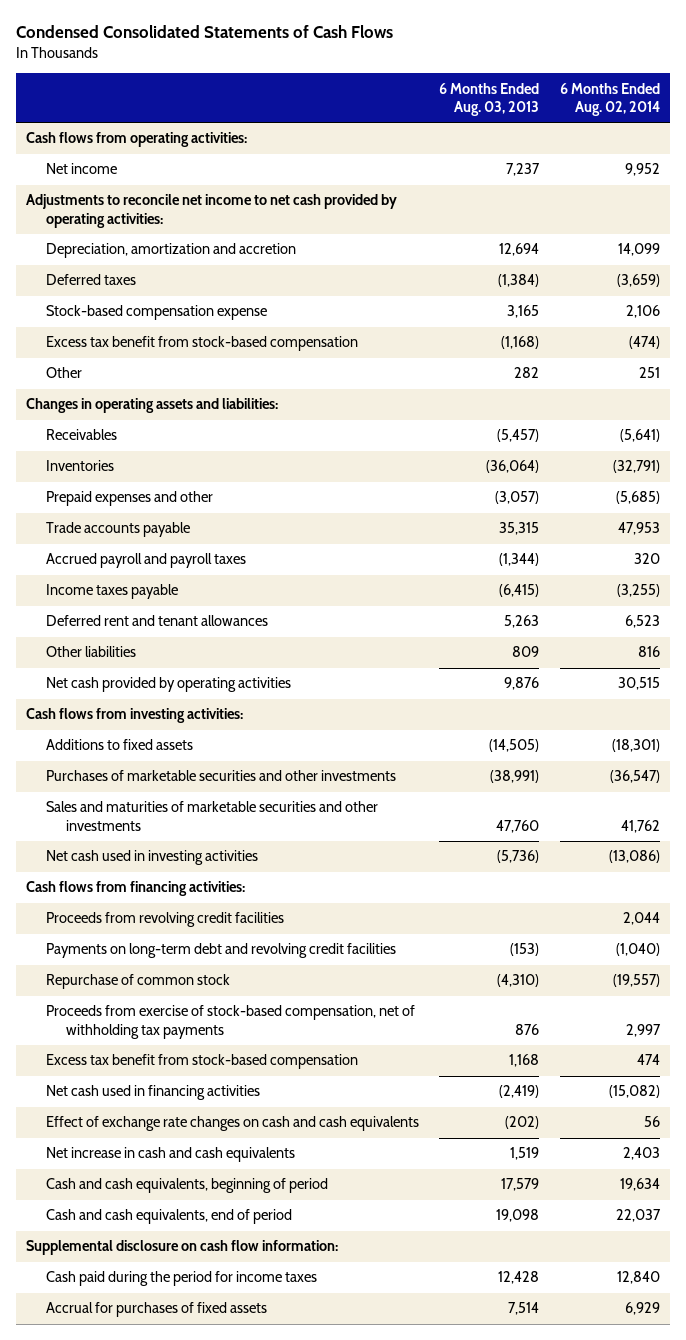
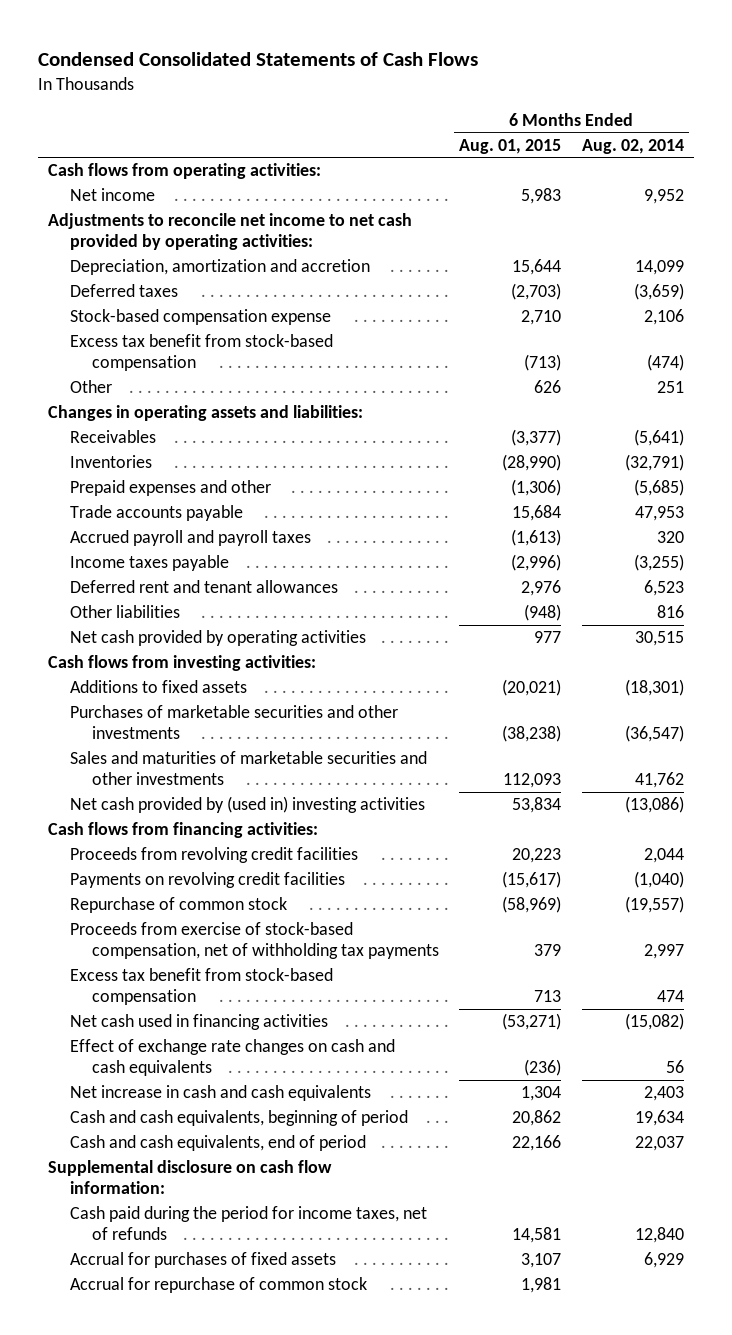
- | 6 Months Ended Aug. 03, 2013 | 6 Months Ended Aug. 02, 2014
+ | 6 Months Ended Aug. 01, 2015 | 6 Months Ended Aug. 02, 2014
- Net cash used in investing activities | (5,736) | (13,086)
+ Net cash provided by (used in) investing activities | 53,834 | (13,086)
- Payments on long-term debt and revolving credit facilities | (153) | (1,040)
+ Payments on revolving credit facilities | (15,617) | (1,040)
- Cash paid during the period for income taxes | 12,428 | 12,840
+ Cash paid during the period for income taxes, net of refunds | 14,581 | 12,840
+ Accrual for repurchase of common stock | 1,981 |

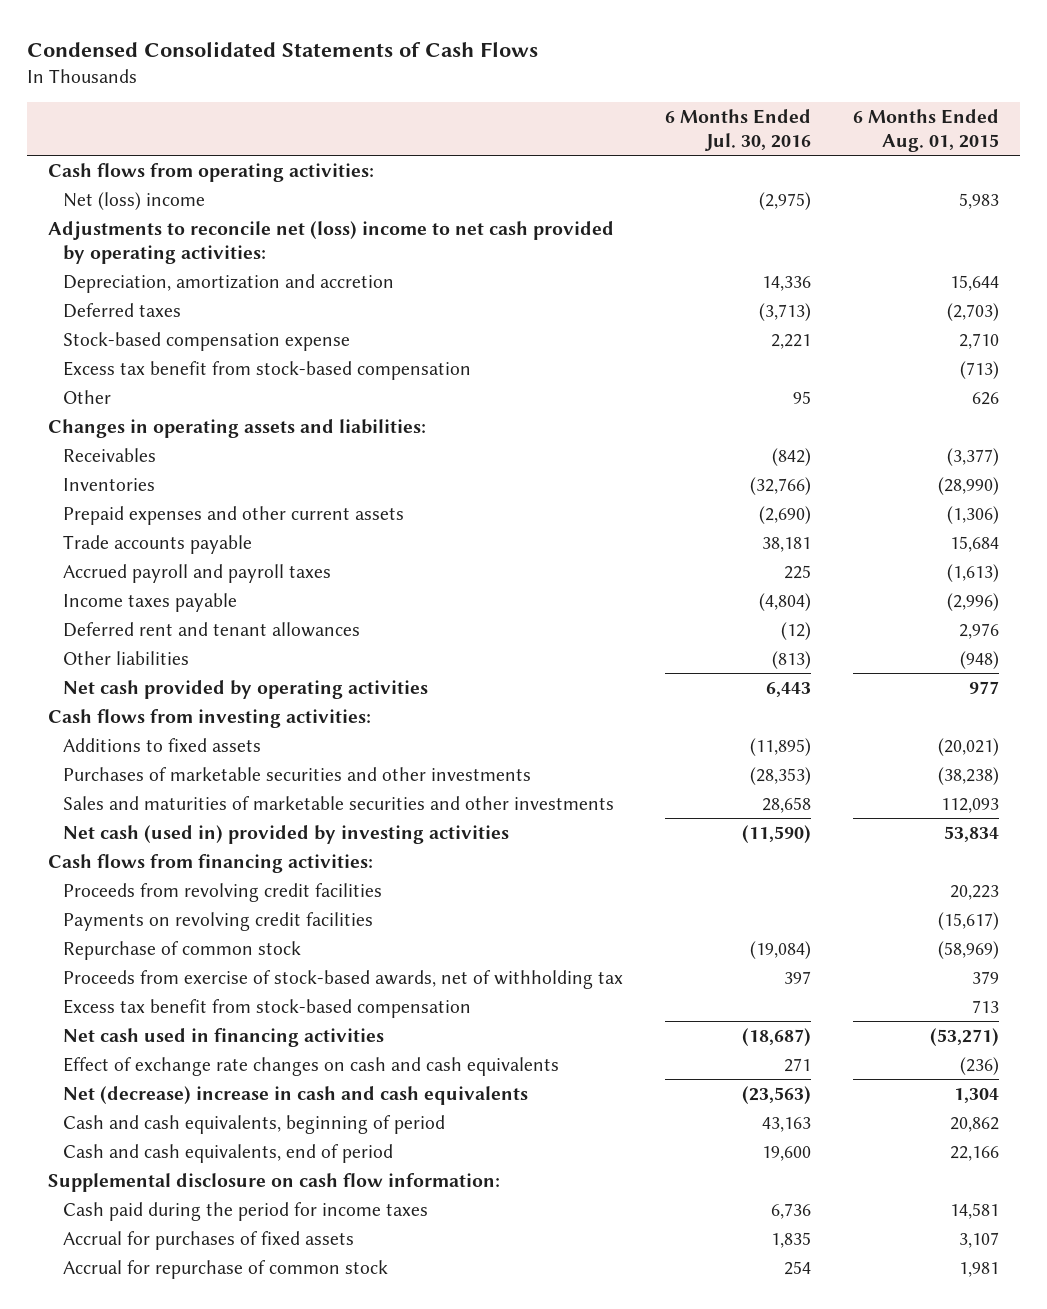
- | 6 Months Ended Aug. 01, 2015 | 6 Months Ended Aug. 02, 2014
+ | 6 Months Ended Jul. 30, 2016 | 6 Months Ended Aug. 01, 2015
- Net income | 5,983 | 9,952
- Adjustments to reconcile net income to net cash provided by operating activities:
+ Net (loss) income | (2,975) | 5,983
+ Adjustments to reconcile net (loss) income to net cash provided by operating activities:
- Prepaid expenses and other | (1,306) | (5,685)
+ Prepaid expenses and other current assets | (2,690) | (1,306)
- Net cash provided by (used in) investing activities | 53,834 | (13,086)
+ Net cash (used in) provided by investing activities | (11,590) | 53,834
- Proceeds from exercise of stock-based compensation, net of withholding tax payments | 379 | 2,997
+ Proceeds from exercise of stock-based awards, net of withholding tax | 397 | 379
- Net increase in cash and cash equivalents | 1,304 | 2,403
+ Net (decrease) increase in cash and cash equivalents | (23,563) | 1,304
- Cash paid during the period for income taxes, net of refunds | 14,581 | 12,840
+ Cash paid during the period for income taxes | 6,736 | 14,581

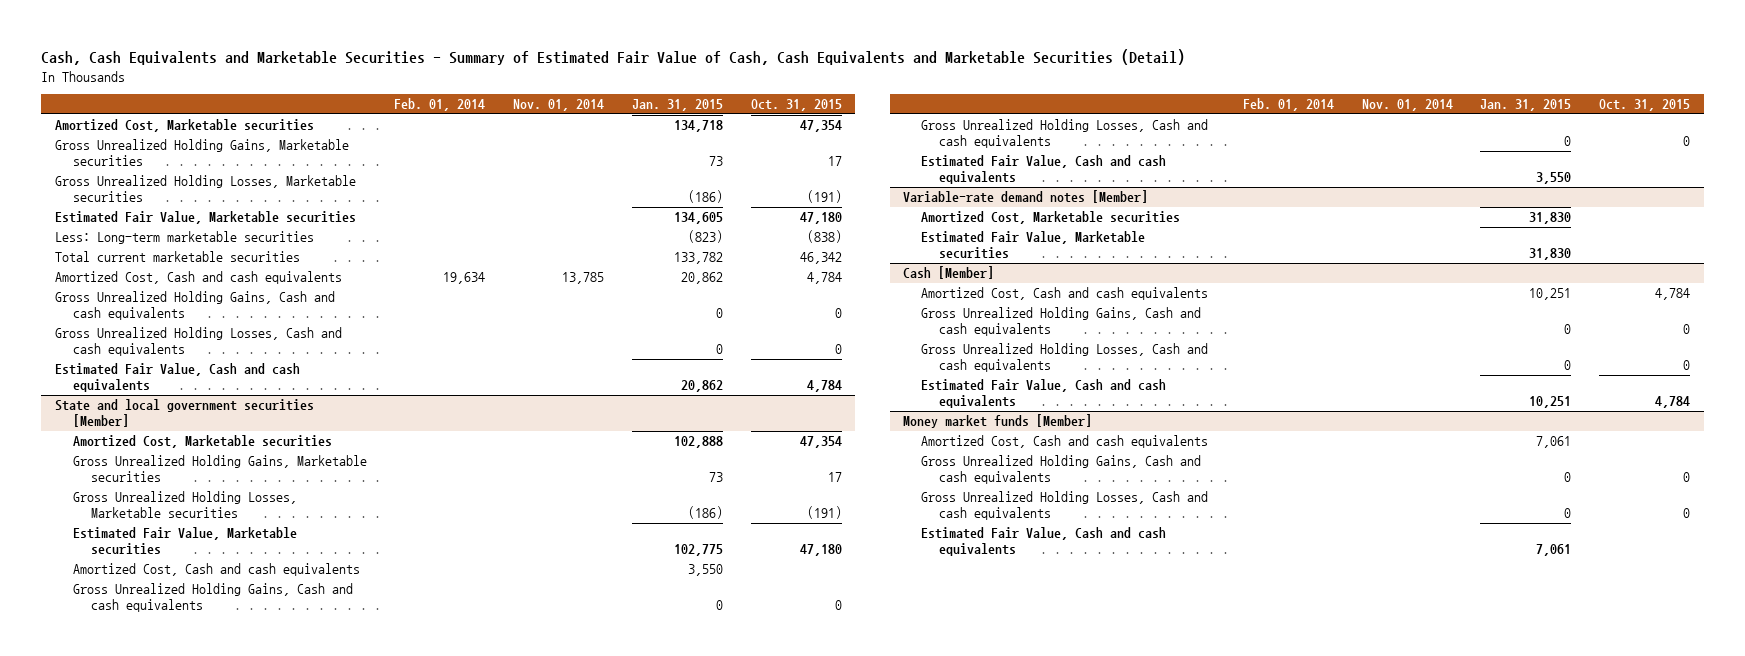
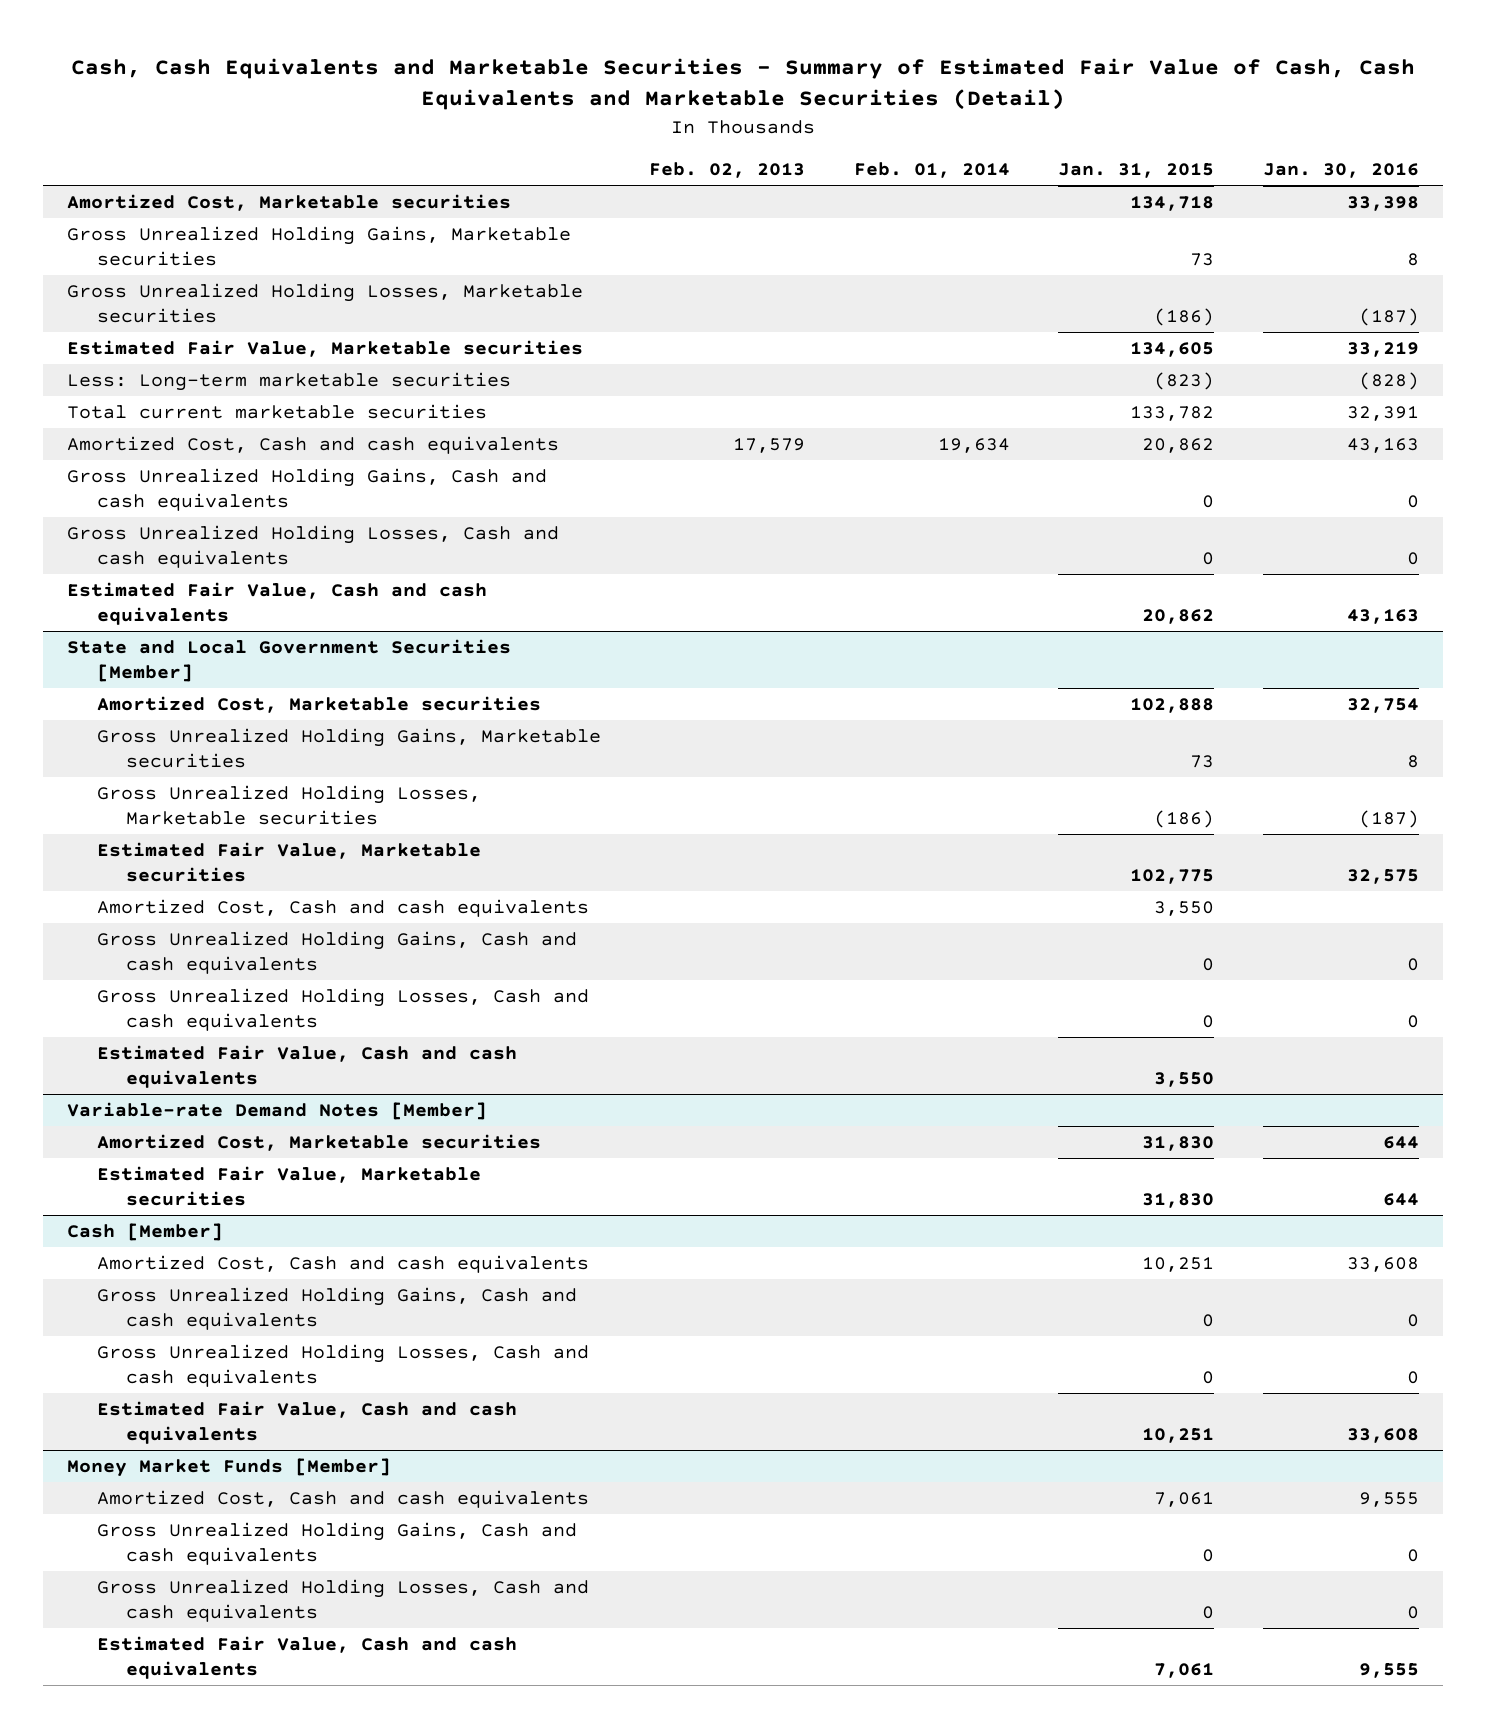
- | Feb. 01, 2014 | Nov. 01, 2014 | Jan. 31, 2015 | Oct. 31, 2015
+ | Feb. 02, 2013 | Feb. 01, 2014 | Jan. 31, 2015 | Jan. 30, 2016
- State and local government securities [Member]
+ State and Local Government Securities [Member]
- Variable-rate demand notes [Member]
+ Variable-rate Demand Notes [Member]
- Money market funds [Member]
+ Money Market Funds [Member]

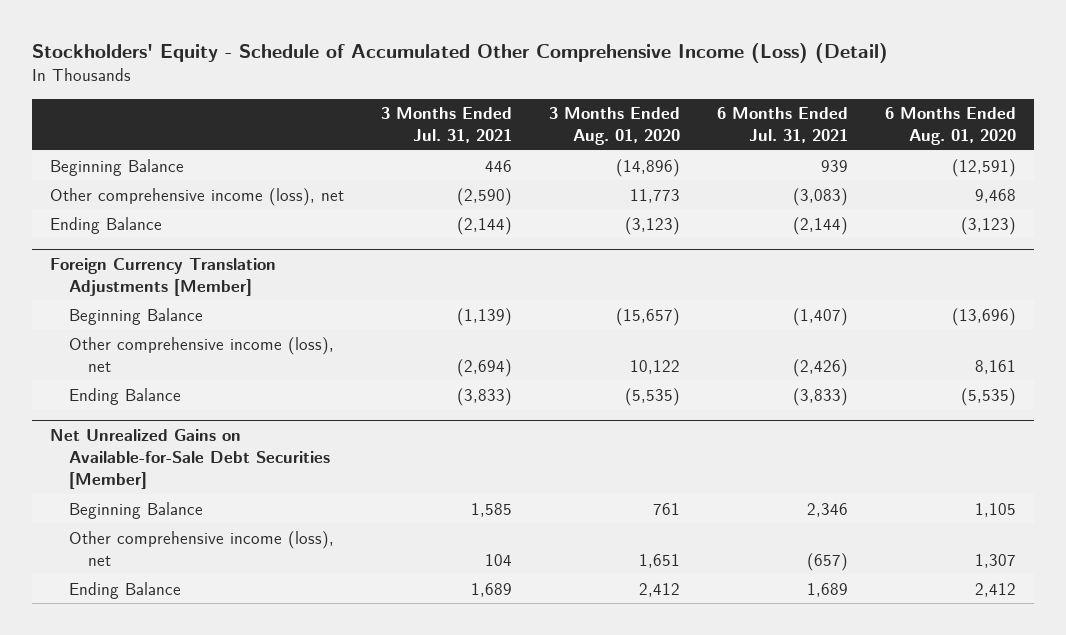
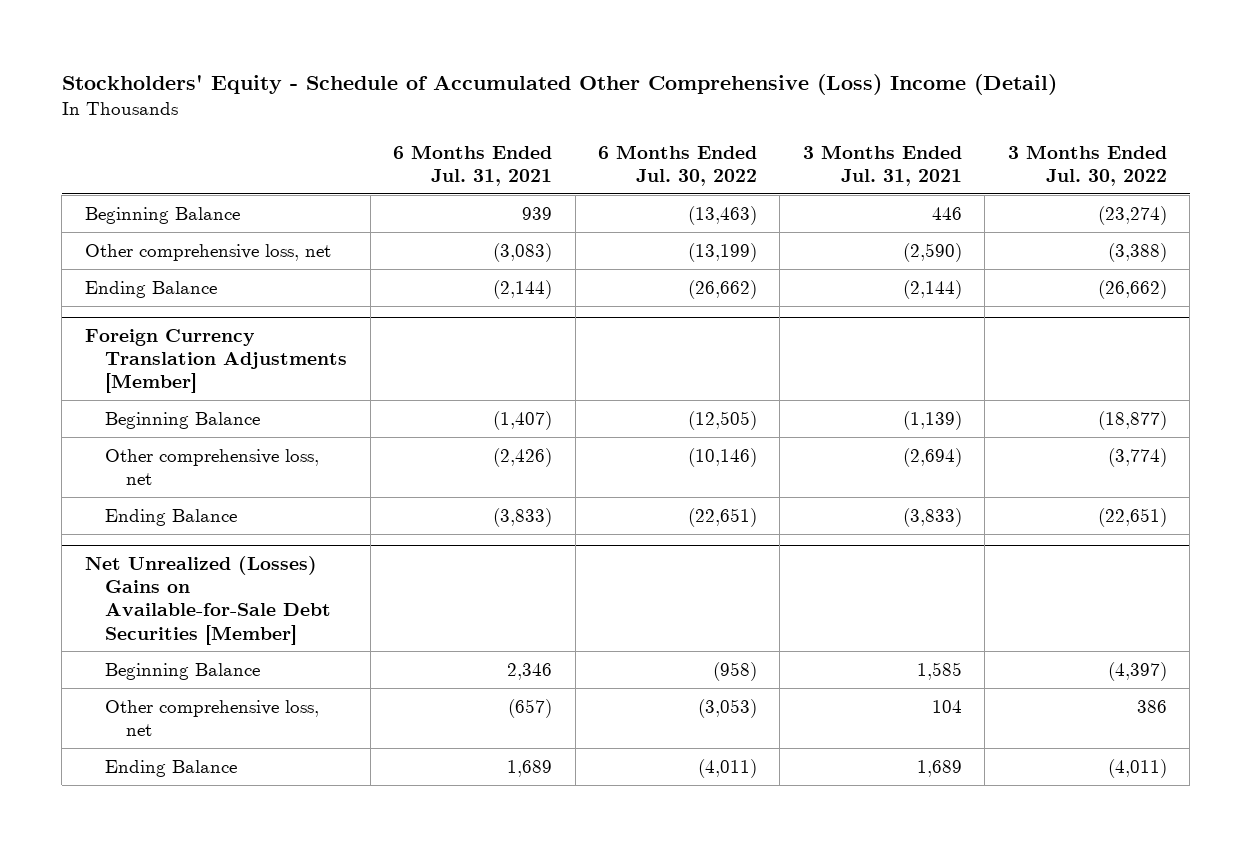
- Stockholders' Equity - Schedule of Accumulated Other Comprehensive Income (Loss) (Detail)
+ Stockholders' Equity - Schedule of Accumulated Other Comprehensive (Loss) Income (Detail)
- | 3 Months Ended Jul. 31, 2021 | 3 Months Ended Aug. 01, 2020 | 6 Months Ended Jul. 31, 2021 | 6 Months Ended Aug. 01, 2020
+ | 6 Months Ended Jul. 31, 2021 | 6 Months Ended Jul. 30, 2022 | 3 Months Ended Jul. 31, 2021 | 3 Months Ended Jul. 30, 2022
- Other comprehensive income (loss), net | (2,590) | 11,773 | (3,083) | 9,468
+ Other comprehensive loss, net | (3,083) | (13,199) | (2,590) | (3,388)
@ Foreign Currency Translation Adjustments [Member]
- Other comprehensive income (loss), net | (2,694) | 10,122 | (2,426) | 8,161
+ Other comprehensive loss, net | (2,426) | (10,146) | (2,694) | (3,774)
- Net Unrealized Gains on Available-for-Sale Debt Securities [Member]
+ Net Unrealized (Losses) Gains on Available-for-Sale Debt Securities [Member]
- Other comprehensive income (loss), net | 104 | 1,651 | (657) | 1,307
+ Other comprehensive loss, net | (657) | (3,053) | 104 | 386

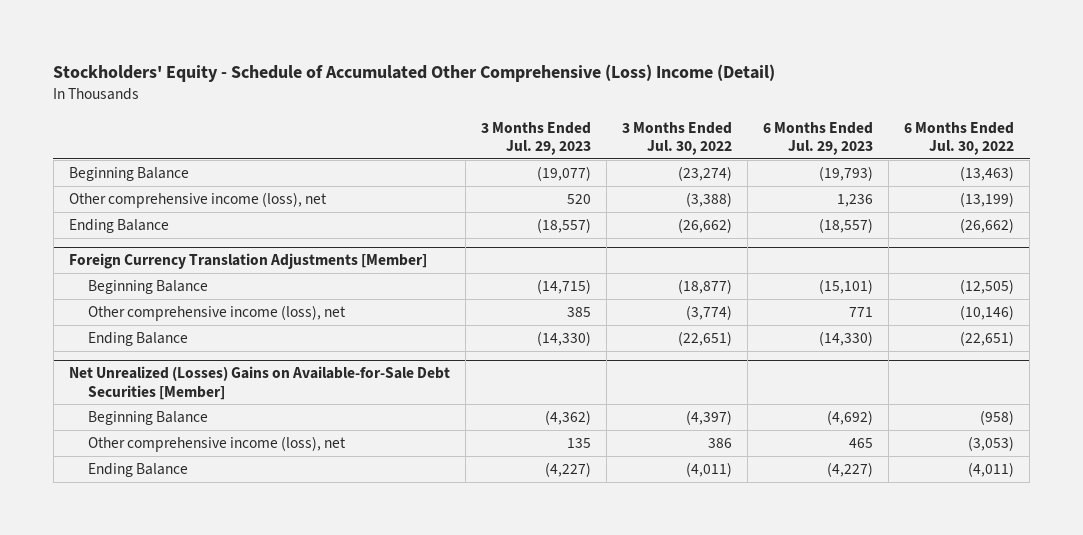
- | 6 Months Ended Jul. 31, 2021 | 6 Months Ended Jul. 30, 2022 | 3 Months Ended Jul. 31, 2021 | 3 Months Ended Jul. 30, 2022
+ | 3 Months Ended Jul. 29, 2023 | 3 Months Ended Jul. 30, 2022 | 6 Months Ended Jul. 29, 2023 | 6 Months Ended Jul. 30, 2022
- Other comprehensive loss, net | (3,083) | (13,199) | (2,590) | (3,388)
+ Other comprehensive income (loss), net | 520 | (3,388) | 1,236 | (13,199)
@ Foreign Currency Translation Adjustments [Member]
- Other comprehensive loss, net | (2,426) | (10,146) | (2,694) | (3,774)
+ Other comprehensive income (loss), net | 385 | (3,774) | 771 | (10,146)
@ Net Unrealized (Losses) Gains on Available-for-Sale Debt Securities [Member]
- Other comprehensive loss, net | (657) | (3,053) | 104 | 386
+ Other comprehensive income (loss), net | 135 | 386 | 465 | (3,053)

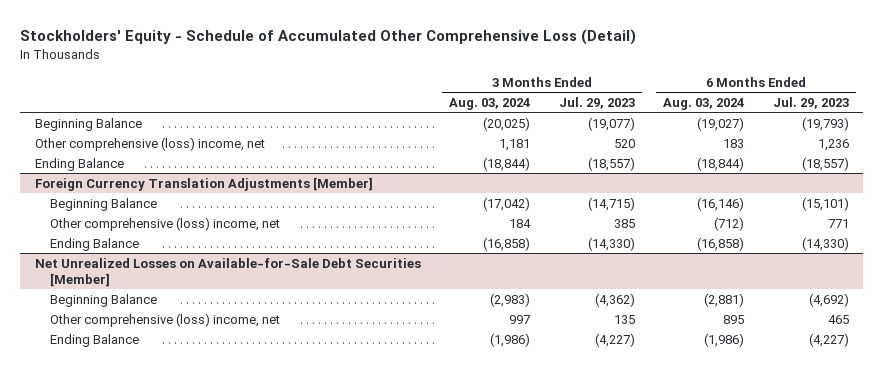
- Stockholders' Equity - Schedule of Accumulated Other Comprehensive (Loss) Income (Detail)
+ Stockholders' Equity - Schedule of Accumulated Other Comprehensive Loss (Detail)
- | 3 Months Ended Jul. 29, 2023 | 3 Months Ended Jul. 30, 2022 | 6 Months Ended Jul. 29, 2023 | 6 Months Ended Jul. 30, 2022
+ | 3 Months Ended Aug. 03, 2024 | 3 Months Ended Jul. 29, 2023 | 6 Months Ended Aug. 03, 2024 | 6 Months Ended Jul. 29, 2023
- Other comprehensive income (loss), net | 520 | (3,388) | 1,236 | (13,199)
+ Other comprehensive (loss) income, net | 1,181 | 520 | 183 | 1,236
@ Foreign Currency Translation Adjustments [Member]
- Other comprehensive income (loss), net | 385 | (3,774) | 771 | (10,146)
+ Other comprehensive (loss) income, net | 184 | 385 | (712) | 771
- Net Unrealized (Losses) Gains on Available-for-Sale Debt Securities [Member]
+ Net Unrealized Losses on Available-for-Sale Debt Securities [Member]
- Other comprehensive income (loss), net | 135 | 386 | 465 | (3,053)
+ Other comprehensive (loss) income, net | 997 | 135 | 895 | 465

